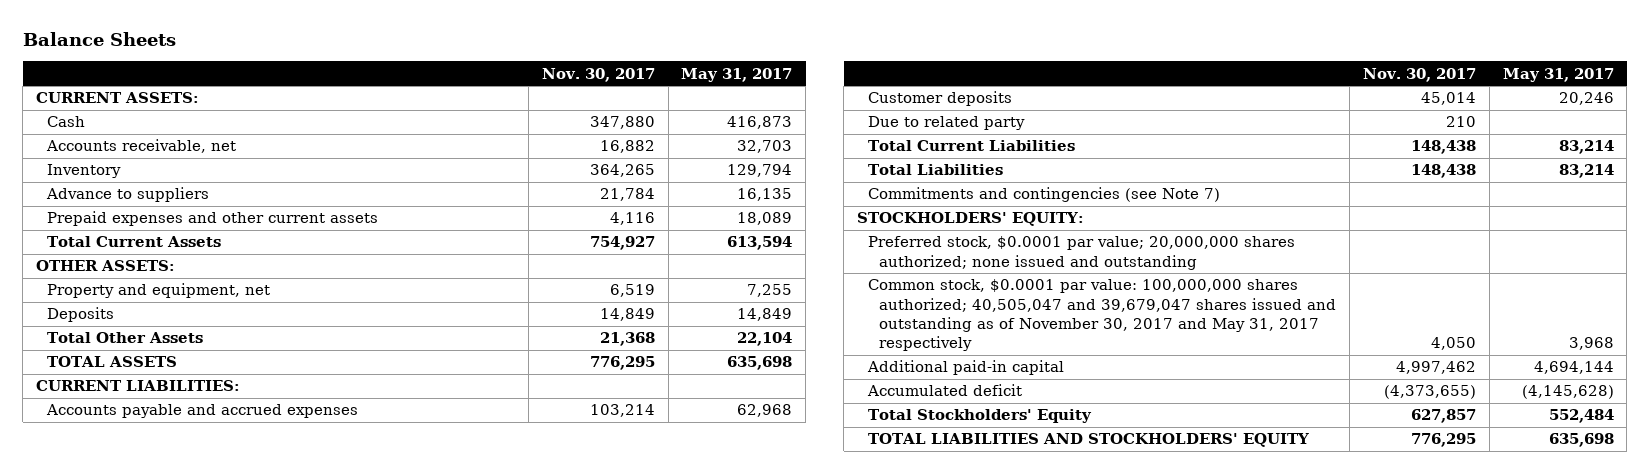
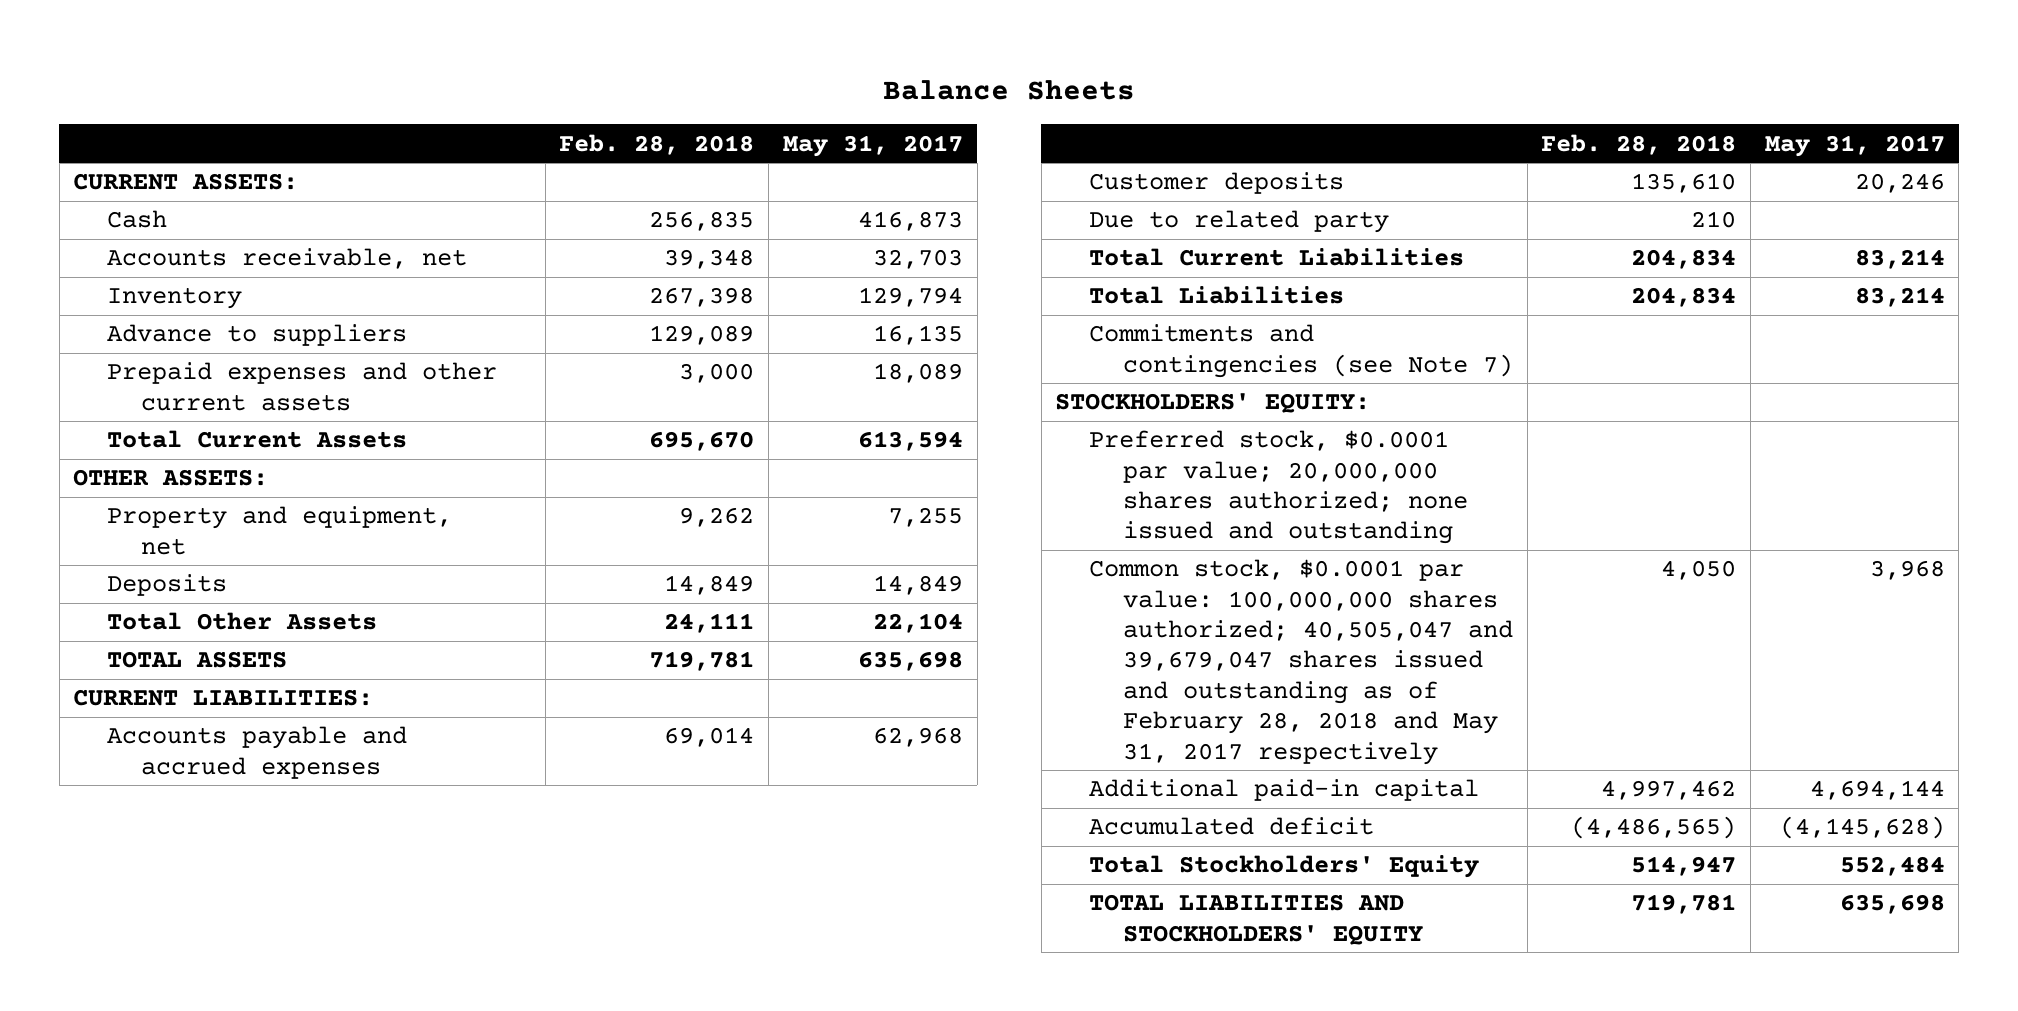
- | Nov. 30, 2017 | May 31, 2017
+ | Feb. 28, 2018 | May 31, 2017
- Common stock, $0.0001 par value: 100,000,000 shares authorized; 40,505,047 and 39,679,047 shares issued and outstanding as of November 30, 2017 and May 31, 2017 respectively | 4,050 | 3,968
+ Common stock, $0.0001 par value: 100,000,000 shares authorized; 40,505,047 and 39,679,047 shares issued and outstanding as of February 28, 2018 and May 31, 2017 respectively | 4,050 | 3,968

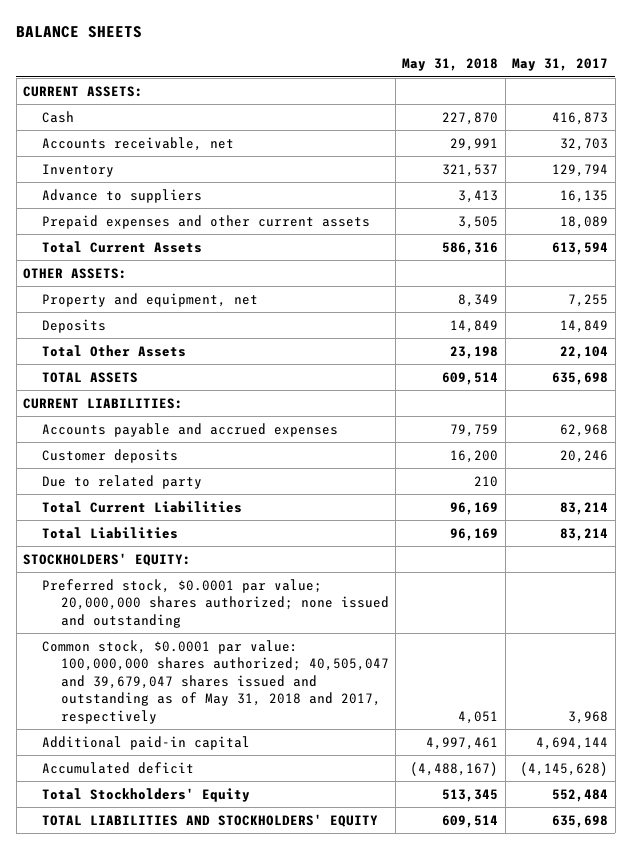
- Balance Sheets
+ BALANCE SHEETS
- | Feb. 28, 2018 | May 31, 2017
+ | May 31, 2018 | May 31, 2017
- Commitments and contingencies (see Note 7)
- Common stock, $0.0001 par value: 100,000,000 shares authorized; 40,505,047 and 39,679,047 shares issued and outstanding as of February 28, 2018 and May 31, 2017 respectively | 4,050 | 3,968
+ Common stock, $0.0001 par value: 100,000,000 shares authorized; 40,505,047 and 39,679,047 shares issued and outstanding as of May 31, 2018 and 2017, respectively | 4,051 | 3,968

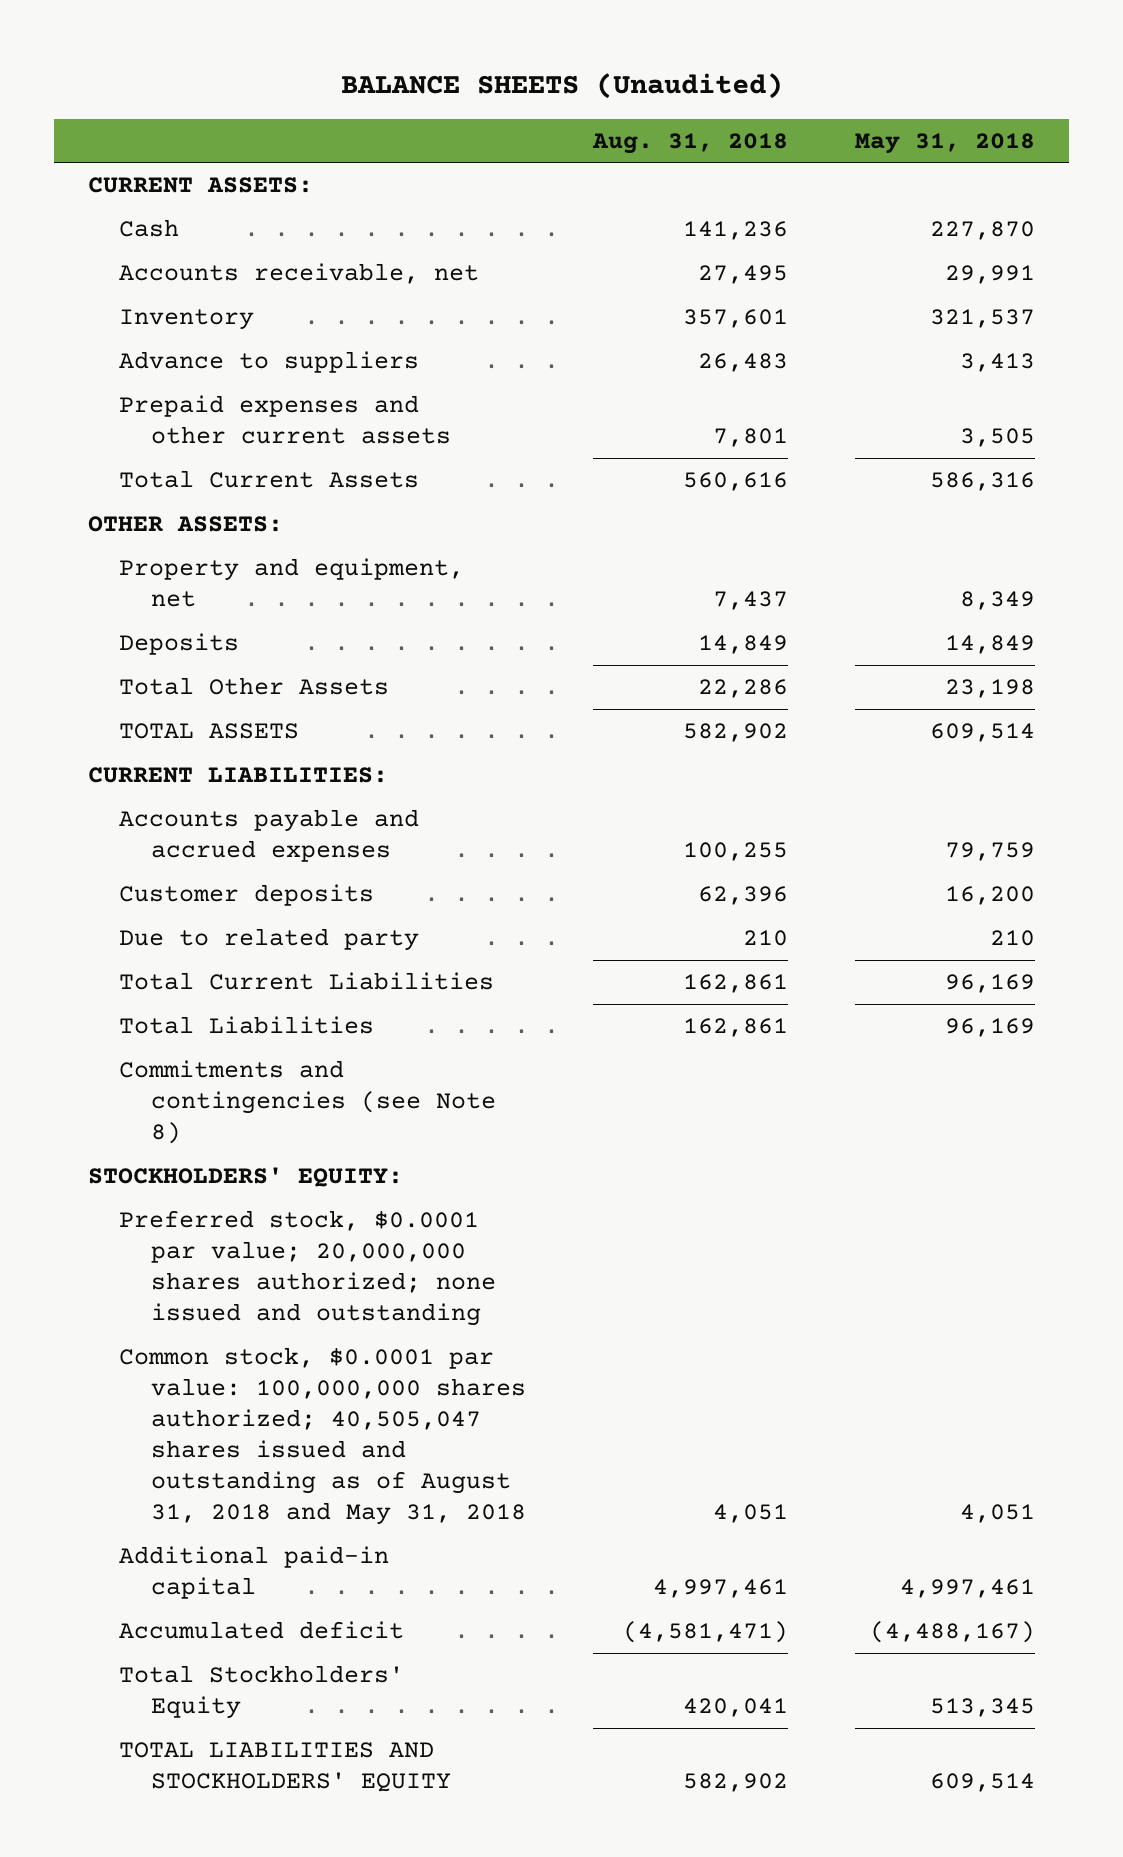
- BALANCE SHEETS
+ BALANCE SHEETS (Unaudited)
- | May 31, 2018 | May 31, 2017
+ | Aug. 31, 2018 | May 31, 2018
+ Commitments and contingencies (see Note 8)
- Common stock, $0.0001 par value: 100,000,000 shares authorized; 40,505,047 and 39,679,047 shares issued and outstanding as of May 31, 2018 and 2017, respectively | 4,051 | 3,968
+ Common stock, $0.0001 par value: 100,000,000 shares authorized; 40,505,047 shares issued and outstanding as of August 31, 2018 and May 31, 2018 | 4,051 | 4,051

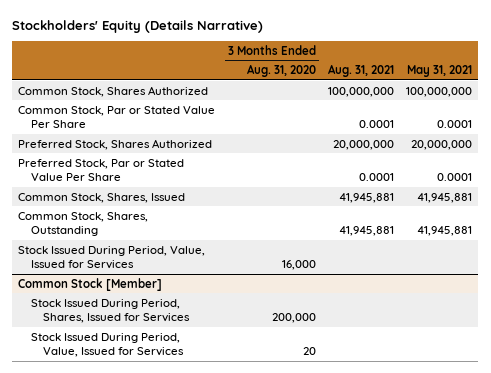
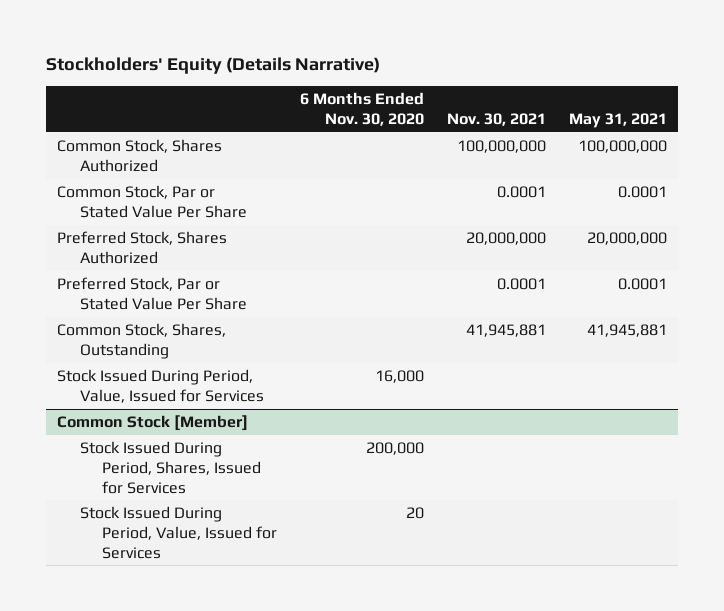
- | 3 Months Ended Aug. 31, 2020 | Aug. 31, 2021 | May 31, 2021
+ | 6 Months Ended Nov. 30, 2020 | Nov. 30, 2021 | May 31, 2021
- Common Stock, Shares, Issued | | 41,945,881 | 41,945,881

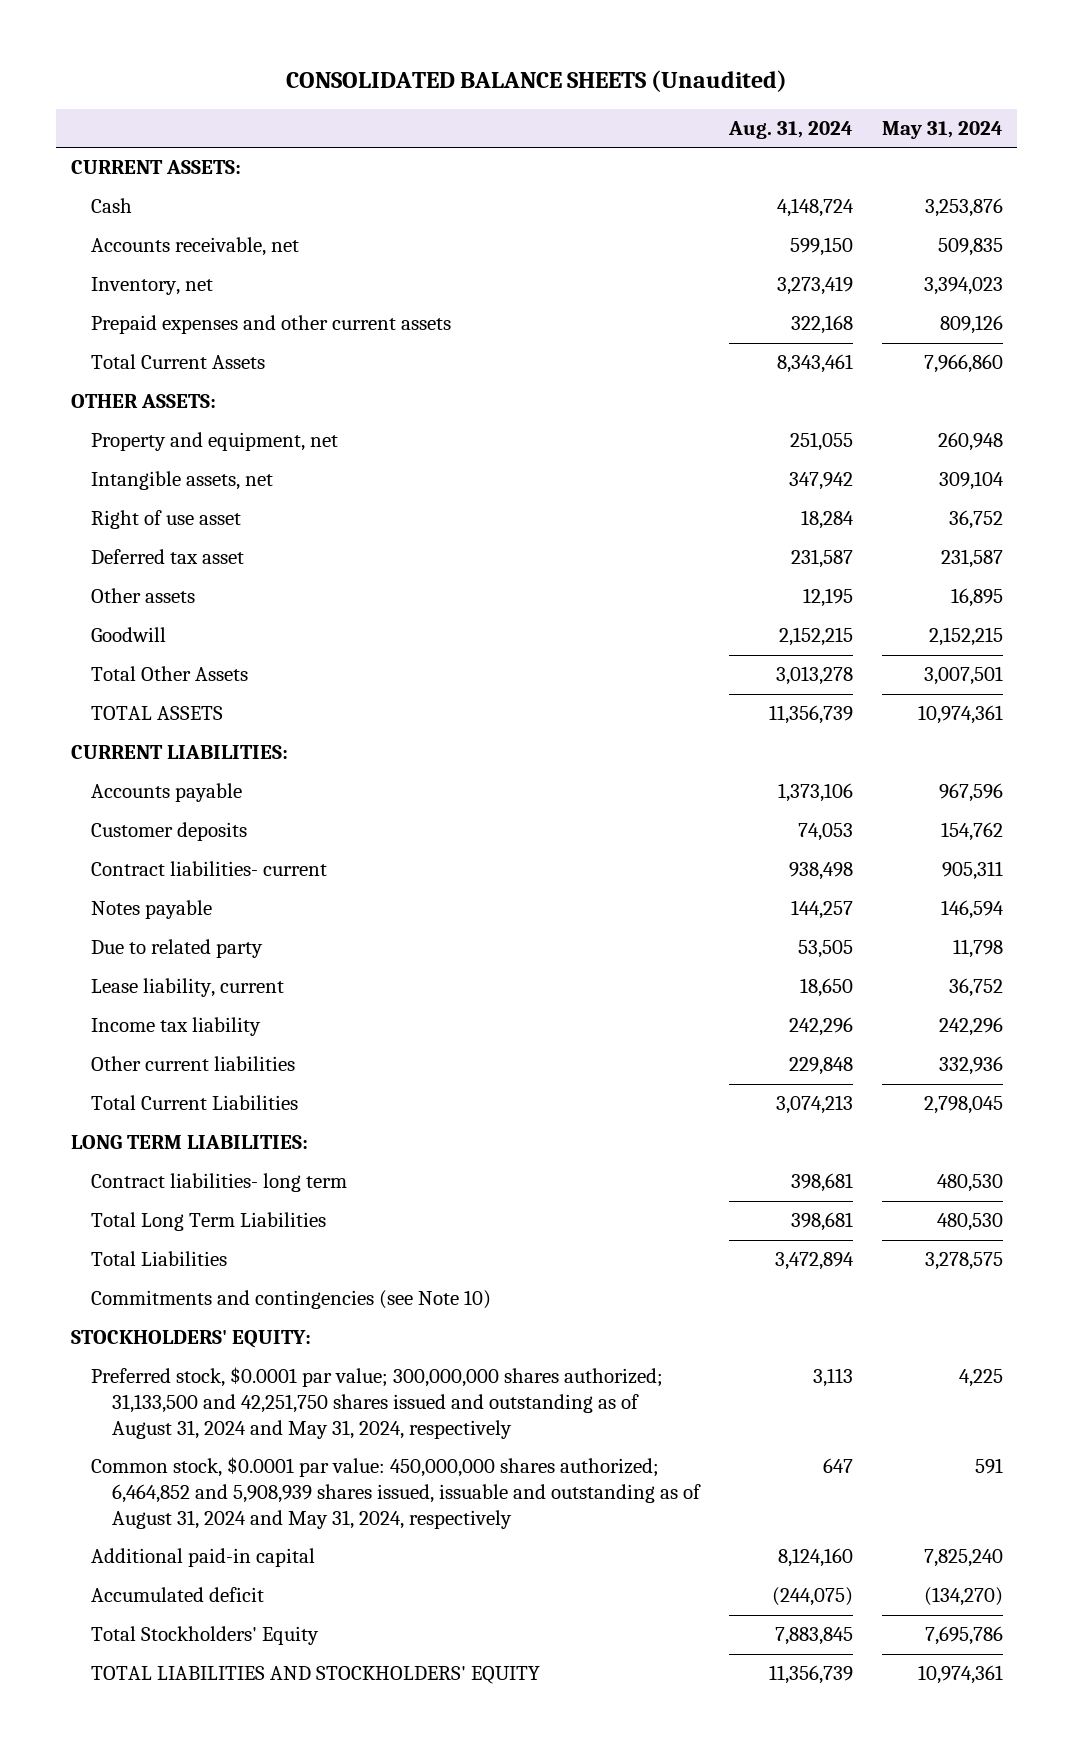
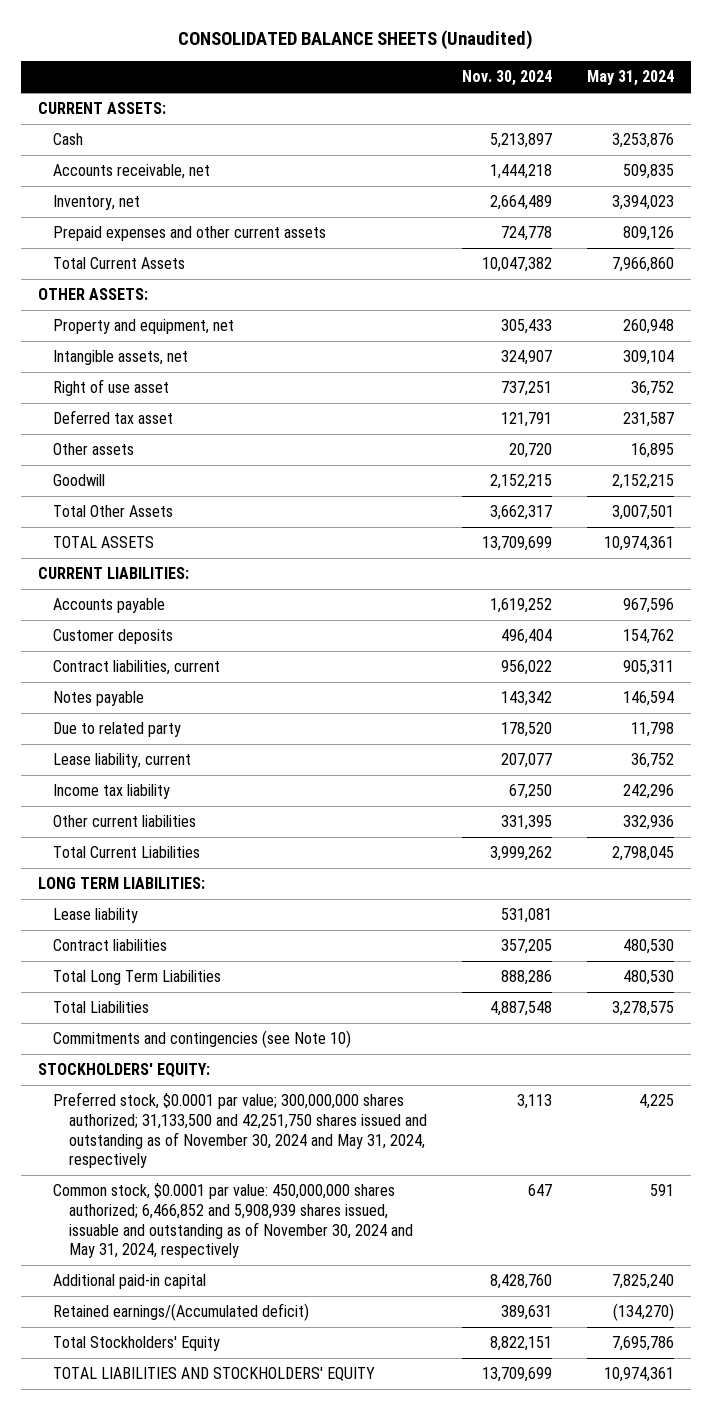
- | Aug. 31, 2024 | May 31, 2024
+ | Nov. 30, 2024 | May 31, 2024
- Contract liabilities- current | 938,498 | 905,311
+ Contract liabilities, current | 956,022 | 905,311
- Contract liabilities- long term | 398,681 | 480,530
+ Lease liability | 531,081 |
+ Contract liabilities | 357,205 | 480,530
- Preferred stock, $0.0001 par value; 300,000,000 shares authorized; 31,133,500 and 42,251,750 shares issued and outstanding as of August 31, 2024 and May 31, 2024, respectively | 3,113 | 4,225
- Common stock, $0.0001 par value: 450,000,000 shares authorized; 6,464,852 and 5,908,939 shares issued, issuable and outstanding as of August 31, 2024 and May 31, 2024, respectively | 647 | 591
+ Preferred stock, $0.0001 par value; 300,000,000 shares authorized; 31,133,500 and 42,251,750 shares issued and outstanding as of November 30, 2024 and May 31, 2024, respectively | 3,113 | 4,225
+ Common stock, $0.0001 par value: 450,000,000 shares authorized; 6,466,852 and 5,908,939 shares issued, issuable and outstanding as of November 30, 2024 and May 31, 2024, respectively | 647 | 591
- Accumulated deficit | (244,075) | (134,270)
+ Retained earnings/(Accumulated deficit) | 389,631 | (134,270)

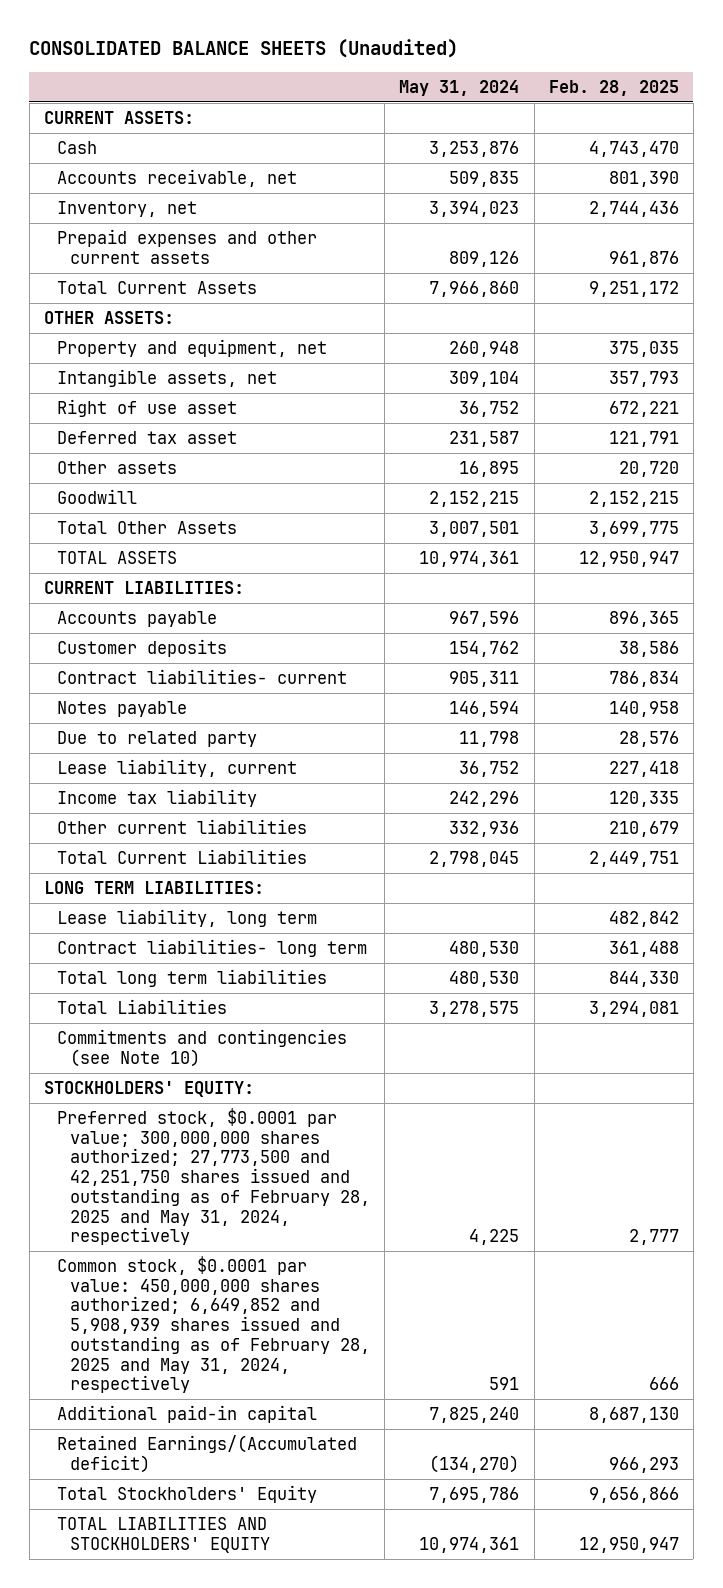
- | Nov. 30, 2024 | May 31, 2024
+ | May 31, 2024 | Feb. 28, 2025
- Contract liabilities, current | 956,022 | 905,311
+ Contract liabilities- current | 905,311 | 786,834
- Lease liability | 531,081 |
- Contract liabilities | 357,205 | 480,530
- Total Long Term Liabilities | 888,286 | 480,530
+ Lease liability, long term | | 482,842
+ Contract liabilities- long term | 480,530 | 361,488
+ Total long term liabilities | 480,530 | 844,330
- Preferred stock, $0.0001 par value; 300,000,000 shares authorized; 31,133,500 and 42,251,750 shares issued and outstanding as of November 30, 2024 and May 31, 2024, respectively | 3,113 | 4,225
- Common stock, $0.0001 par value: 450,000,000 shares authorized; 6,466,852 and 5,908,939 shares issued, issuable and outstanding as of November 30, 2024 and May 31, 2024, respectively | 647 | 591
+ Preferred stock, $0.0001 par value; 300,000,000 shares authorized; 27,773,500 and 42,251,750 shares issued and outstanding as of February 28, 2025 and May 31, 2024, respectively | 4,225 | 2,777
+ Common stock, $0.0001 par value: 450,000,000 shares authorized; 6,649,852 and 5,908,939 shares issued and outstanding as of February 28, 2025 and May 31, 2024, respectively | 591 | 666
- Retained earnings/(Accumulated deficit) | 389,631 | (134,270)
+ Retained Earnings/(Accumulated deficit) | (134,270) | 966,293

